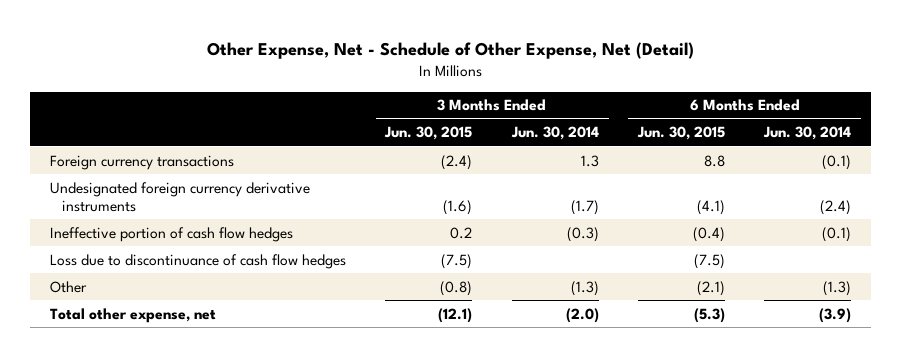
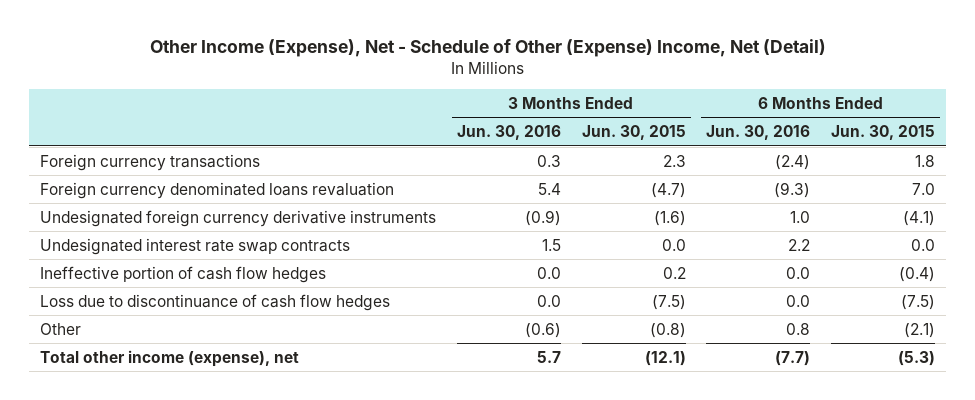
- Other Expense, Net - Schedule of Other Expense, Net (Detail)
+ Other Income (Expense), Net - Schedule of Other (Expense) Income, Net (Detail)
- | 3 Months Ended Jun. 30, 2015 | 3 Months Ended Jun. 30, 2014 | 6 Months Ended Jun. 30, 2015 | 6 Months Ended Jun. 30, 2014
+ | 3 Months Ended Jun. 30, 2016 | 3 Months Ended Jun. 30, 2015 | 6 Months Ended Jun. 30, 2016 | 6 Months Ended Jun. 30, 2015
- Foreign currency transactions | (2.4) | 1.3 | 8.8 | (0.1)
+ Foreign currency transactions | 0.3 | 2.3 | (2.4) | 1.8
+ Foreign currency denominated loans revaluation | 5.4 | (4.7) | (9.3) | 7.0
+ Undesignated interest rate swap contracts | 1.5 | 0.0 | 2.2 | 0.0
- Total other expense, net | (12.1) | (2.0) | (5.3) | (3.9)
+ Total other income (expense), net | 5.7 | (12.1) | (7.7) | (5.3)

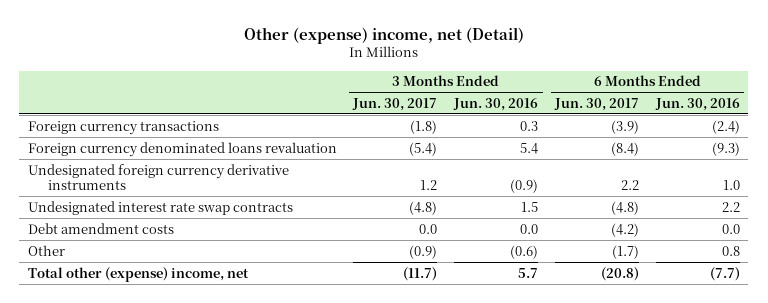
- Other Income (Expense), Net - Schedule of Other (Expense) Income, Net (Detail)
+ Other (expense) income, net (Detail)
- | 3 Months Ended Jun. 30, 2016 | 3 Months Ended Jun. 30, 2015 | 6 Months Ended Jun. 30, 2016 | 6 Months Ended Jun. 30, 2015
+ | 3 Months Ended Jun. 30, 2017 | 3 Months Ended Jun. 30, 2016 | 6 Months Ended Jun. 30, 2017 | 6 Months Ended Jun. 30, 2016
- Ineffective portion of cash flow hedges | 0.0 | 0.2 | 0.0 | (0.4)
- Loss due to discontinuance of cash flow hedges | 0.0 | (7.5) | 0.0 | (7.5)
+ Debt amendment costs | 0.0 | 0.0 | (4.2) | 0.0
- Total other income (expense), net | 5.7 | (12.1) | (7.7) | (5.3)
+ Total other (expense) income, net | (11.7) | 5.7 | (20.8) | (7.7)

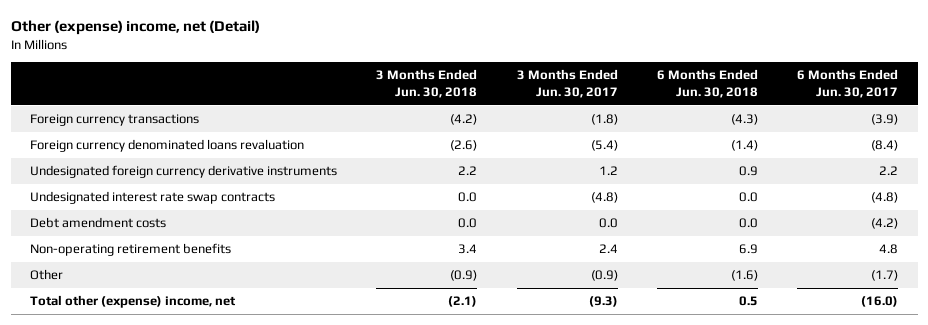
- | 3 Months Ended Jun. 30, 2017 | 3 Months Ended Jun. 30, 2016 | 6 Months Ended Jun. 30, 2017 | 6 Months Ended Jun. 30, 2016
+ | 3 Months Ended Jun. 30, 2018 | 3 Months Ended Jun. 30, 2017 | 6 Months Ended Jun. 30, 2018 | 6 Months Ended Jun. 30, 2017
+ Non-operating retirement benefits | 3.4 | 2.4 | 6.9 | 4.8
- Total other (expense) income, net | (11.7) | 5.7 | (20.8) | (7.7)
+ Total other (expense) income, net | (2.1) | (9.3) | 0.5 | (16.0)

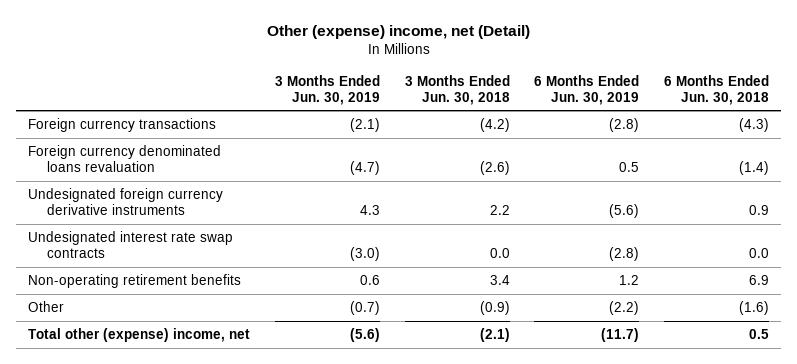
- | 3 Months Ended Jun. 30, 2018 | 3 Months Ended Jun. 30, 2017 | 6 Months Ended Jun. 30, 2018 | 6 Months Ended Jun. 30, 2017
+ | 3 Months Ended Jun. 30, 2019 | 3 Months Ended Jun. 30, 2018 | 6 Months Ended Jun. 30, 2019 | 6 Months Ended Jun. 30, 2018
- Debt amendment costs | 0.0 | 0.0 | 0.0 | (4.2)

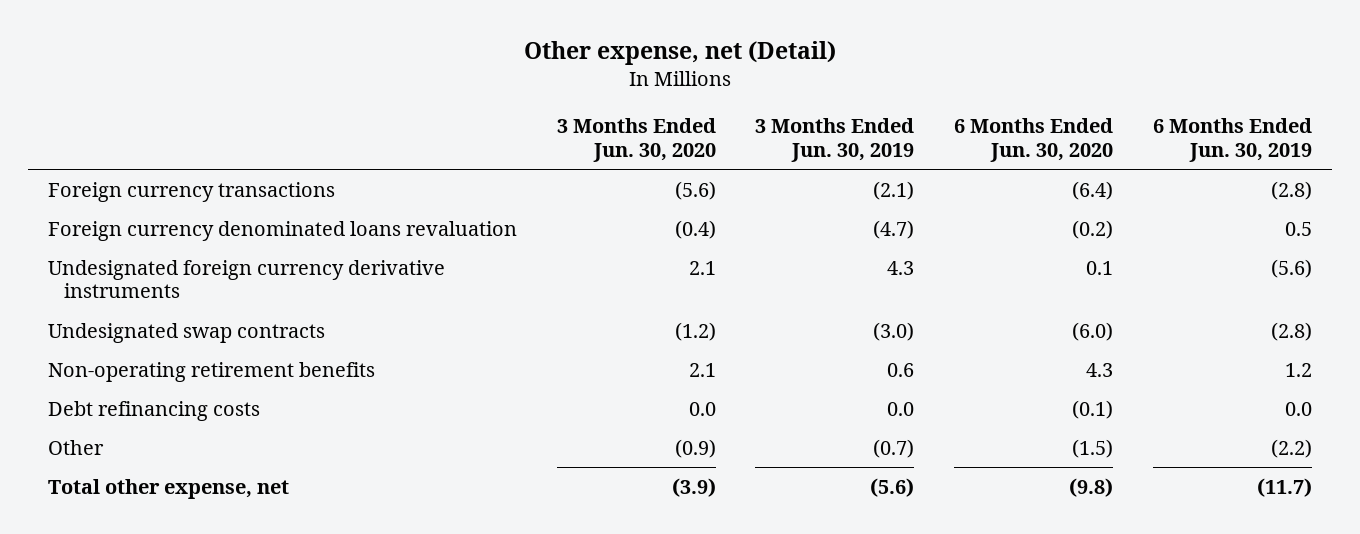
- Other (expense) income, net (Detail)
+ Other expense, net (Detail)
- | 3 Months Ended Jun. 30, 2019 | 3 Months Ended Jun. 30, 2018 | 6 Months Ended Jun. 30, 2019 | 6 Months Ended Jun. 30, 2018
+ | 3 Months Ended Jun. 30, 2020 | 3 Months Ended Jun. 30, 2019 | 6 Months Ended Jun. 30, 2020 | 6 Months Ended Jun. 30, 2019
- Undesignated interest rate swap contracts | (3.0) | 0.0 | (2.8) | 0.0
+ Undesignated swap contracts | (1.2) | (3.0) | (6.0) | (2.8)
+ Debt refinancing costs | 0.0 | 0.0 | (0.1) | 0.0
- Total other (expense) income, net | (5.6) | (2.1) | (11.7) | 0.5
+ Total other expense, net | (3.9) | (5.6) | (9.8) | (11.7)

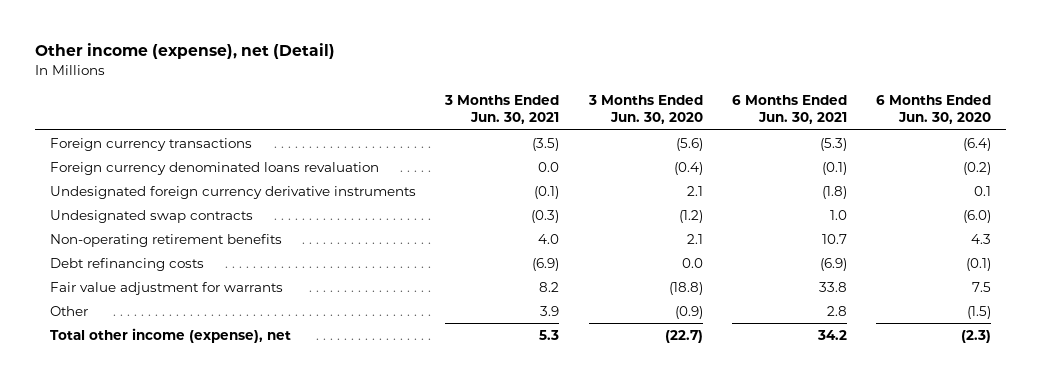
- Other expense, net (Detail)
+ Other income (expense), net (Detail)
- | 3 Months Ended Jun. 30, 2020 | 3 Months Ended Jun. 30, 2019 | 6 Months Ended Jun. 30, 2020 | 6 Months Ended Jun. 30, 2019
+ | 3 Months Ended Jun. 30, 2021 | 3 Months Ended Jun. 30, 2020 | 6 Months Ended Jun. 30, 2021 | 6 Months Ended Jun. 30, 2020
+ Fair value adjustment for warrants | 8.2 | (18.8) | 33.8 | 7.5
- Total other expense, net | (3.9) | (5.6) | (9.8) | (11.7)
+ Total other income (expense), net | 5.3 | (22.7) | 34.2 | (2.3)

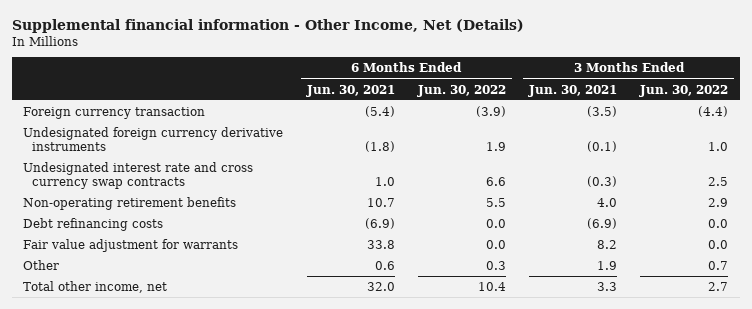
- Other income (expense), net (Detail)
+ Supplemental financial information - Other Income, Net (Details)
- | 3 Months Ended Jun. 30, 2021 | 3 Months Ended Jun. 30, 2020 | 6 Months Ended Jun. 30, 2021 | 6 Months Ended Jun. 30, 2020
+ | 6 Months Ended Jun. 30, 2021 | 6 Months Ended Jun. 30, 2022 | 3 Months Ended Jun. 30, 2021 | 3 Months Ended Jun. 30, 2022
- Foreign currency transactions | (3.5) | (5.6) | (5.3) | (6.4)
- Foreign currency denominated loans revaluation | 0.0 | (0.4) | (0.1) | (0.2)
+ Foreign currency transaction | (5.4) | (3.9) | (3.5) | (4.4)
- Undesignated swap contracts | (0.3) | (1.2) | 1.0 | (6.0)
+ Undesignated interest rate and cross currency swap contracts | 1.0 | 6.6 | (0.3) | 2.5
- Other | 3.9 | (0.9) | 2.8 | (1.5)
- Total other income (expense), net | 5.3 | (22.7) | 34.2 | (2.3)
+ Other | 0.6 | 0.3 | 1.9 | 0.7
+ Total other income, net | 32.0 | 10.4 | 3.3 | 2.7

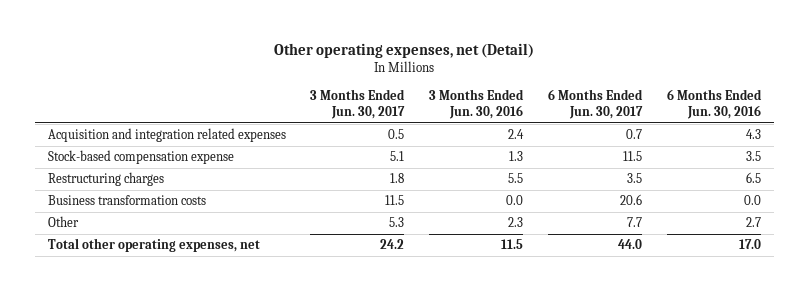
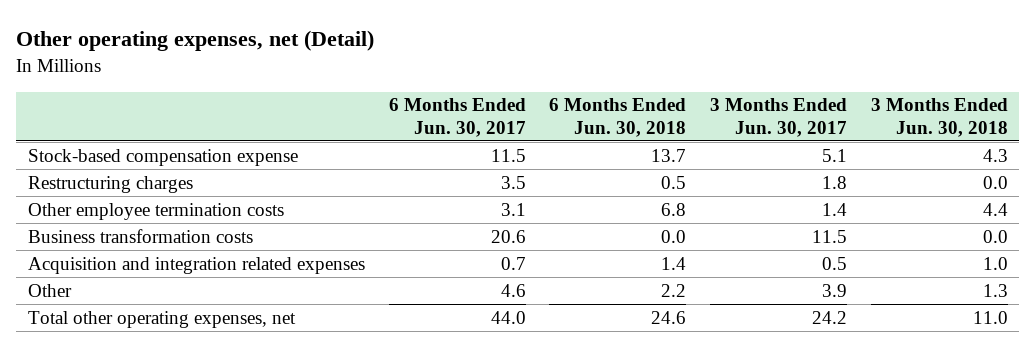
- | 3 Months Ended Jun. 30, 2017 | 3 Months Ended Jun. 30, 2016 | 6 Months Ended Jun. 30, 2017 | 6 Months Ended Jun. 30, 2016
+ | 6 Months Ended Jun. 30, 2017 | 6 Months Ended Jun. 30, 2018 | 3 Months Ended Jun. 30, 2017 | 3 Months Ended Jun. 30, 2018
+ Other employee termination costs | 3.1 | 6.8 | 1.4 | 4.4
- Other | 5.3 | 2.3 | 7.7 | 2.7
moved down: Acquisition and integration related expenses | 0.7 | 1.4 | 0.5 | 1.0
+ Other | 4.6 | 2.2 | 3.9 | 1.3

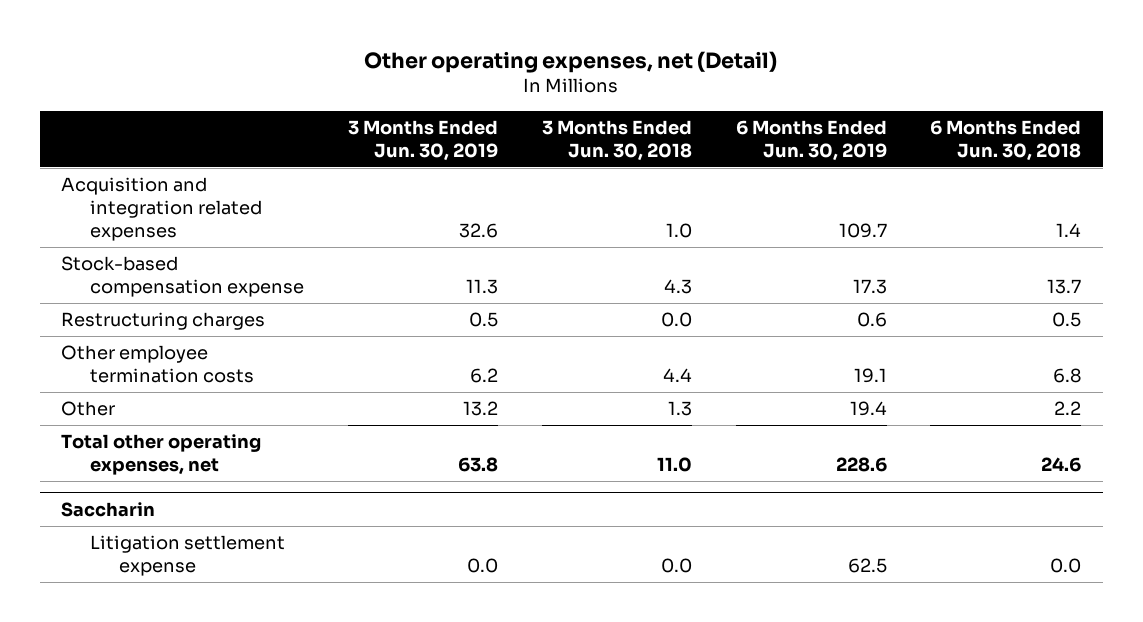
- | 6 Months Ended Jun. 30, 2017 | 6 Months Ended Jun. 30, 2018 | 3 Months Ended Jun. 30, 2017 | 3 Months Ended Jun. 30, 2018
+ | 3 Months Ended Jun. 30, 2019 | 3 Months Ended Jun. 30, 2018 | 6 Months Ended Jun. 30, 2019 | 6 Months Ended Jun. 30, 2018
moved up: Acquisition and integration related expenses | 32.6 | 1.0 | 109.7 | 1.4
- Business transformation costs | 20.6 | 0.0 | 11.5 | 0.0
+ Saccharin
+ Litigation settlement expense | 0.0 | 0.0 | 62.5 | 0.0

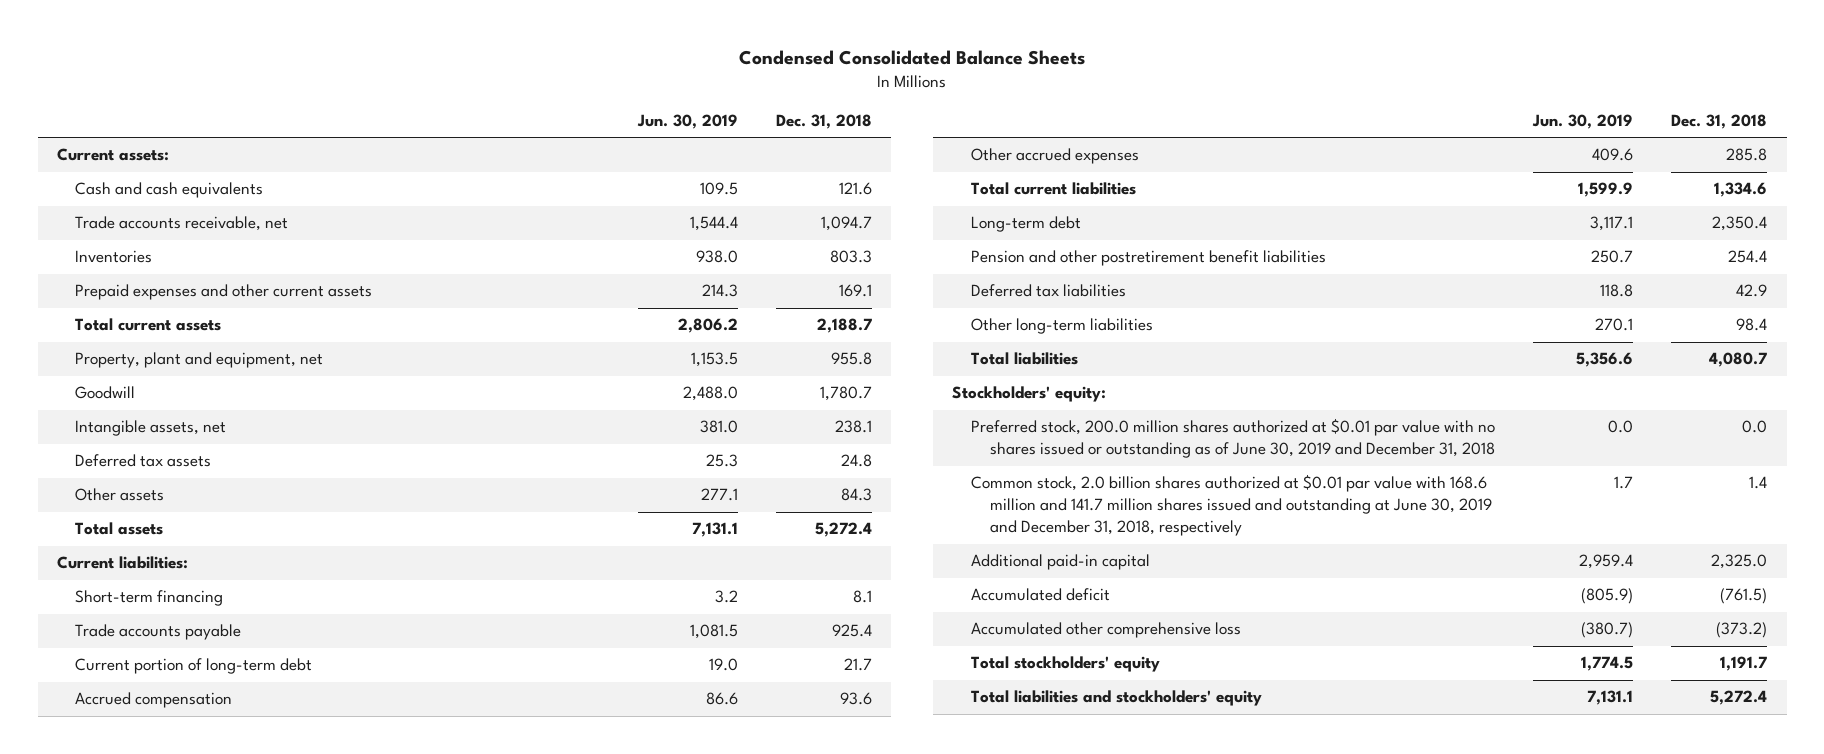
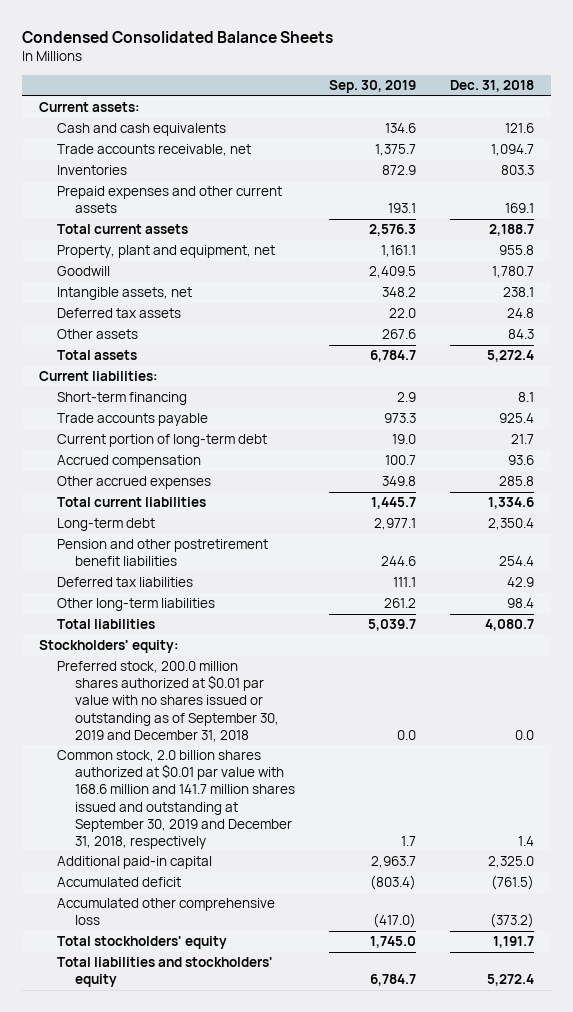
- | Jun. 30, 2019 | Dec. 31, 2018
+ | Sep. 30, 2019 | Dec. 31, 2018
- Preferred stock, 200.0 million shares authorized at $0.01 par value with no shares issued or outstanding as of June 30, 2019 and December 31, 2018 | 0.0 | 0.0
- Common stock, 2.0 billion shares authorized at $0.01 par value with 168.6 million and 141.7 million shares issued and outstanding at June 30, 2019 and December 31, 2018, respectively | 1.7 | 1.4
+ Preferred stock, 200.0 million shares authorized at $0.01 par value with no shares issued or outstanding as of September 30, 2019 and December 31, 2018 | 0.0 | 0.0
+ Common stock, 2.0 billion shares authorized at $0.01 par value with 168.6 million and 141.7 million shares issued and outstanding at September 30, 2019 and December 31, 2018, respectively | 1.7 | 1.4

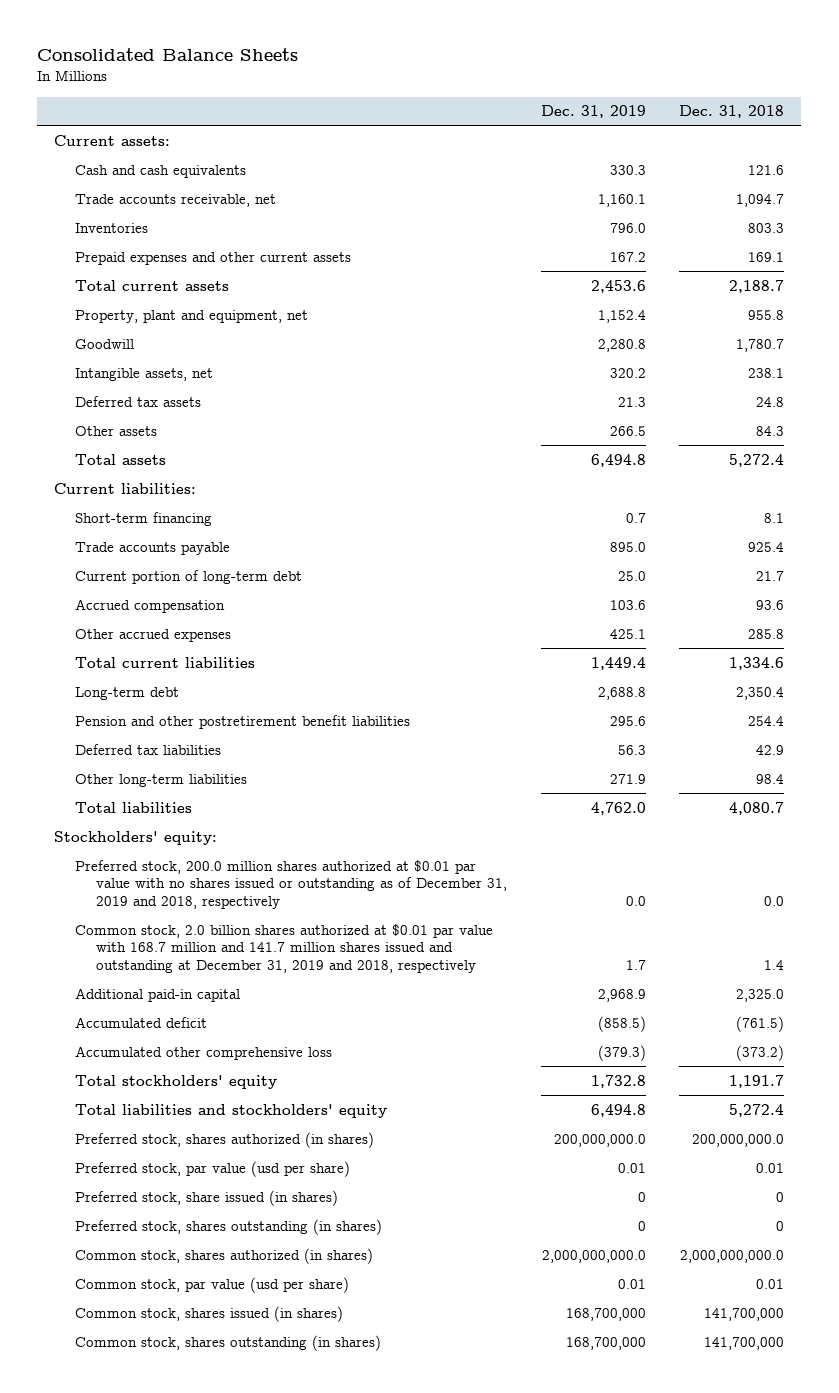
- Condensed Consolidated Balance Sheets
+ Consolidated Balance Sheets
- | Sep. 30, 2019 | Dec. 31, 2018
+ | Dec. 31, 2019 | Dec. 31, 2018
- Preferred stock, 200.0 million shares authorized at $0.01 par value with no shares issued or outstanding as of September 30, 2019 and December 31, 2018 | 0.0 | 0.0
- Common stock, 2.0 billion shares authorized at $0.01 par value with 168.6 million and 141.7 million shares issued and outstanding at September 30, 2019 and December 31, 2018, respectively | 1.7 | 1.4
+ Preferred stock, 200.0 million shares authorized at $0.01 par value with no shares issued or outstanding as of December 31, 2019 and 2018, respectively | 0.0 | 0.0
+ Common stock, 2.0 billion shares authorized at $0.01 par value with 168.7 million and 141.7 million shares issued and outstanding at December 31, 2019 and 2018, respectively | 1.7 | 1.4
+ Preferred stock, shares authorized (in shares) | 200,000,000.0 | 200,000,000.0
+ Preferred stock, par value (usd per share) | 0.01 | 0.01
+ Preferred stock, share issued (in shares) | 0 | 0
+ Preferred stock, shares outstanding (in shares) | 0 | 0
+ Common stock, shares authorized (in shares) | 2,000,000,000.0 | 2,000,000,000.0
+ Common stock, par value (usd per share) | 0.01 | 0.01
+ Common stock, shares issued (in shares) | 168,700,000 | 141,700,000
+ Common stock, shares outstanding (in shares) | 168,700,000 | 141,700,000

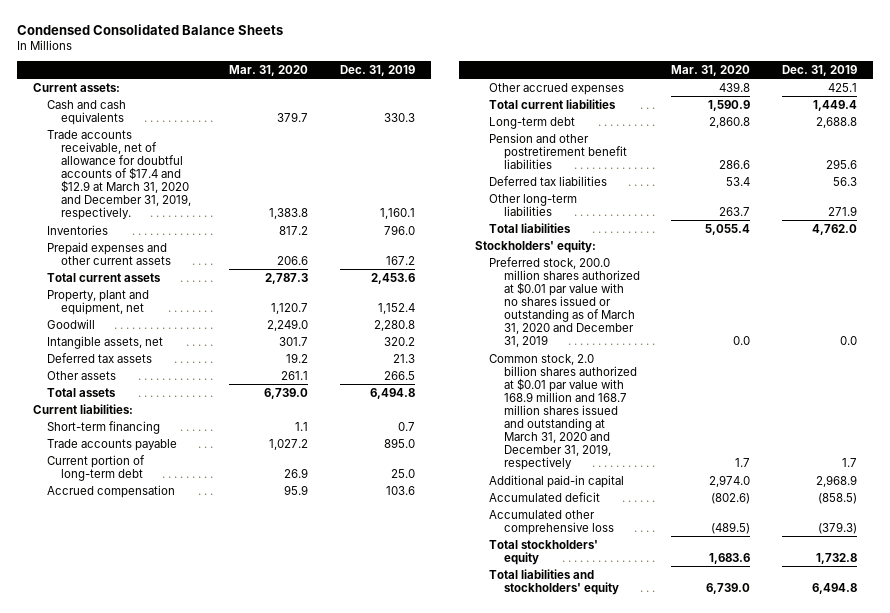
- Consolidated Balance Sheets
+ Condensed Consolidated Balance Sheets
- | Dec. 31, 2019 | Dec. 31, 2018
+ | Mar. 31, 2020 | Dec. 31, 2019
- Trade accounts receivable, net | 1,160.1 | 1,094.7
+ Trade accounts receivable, net of allowance for doubtful accounts of $17.4 and $12.9 at March 31, 2020 and December 31, 2019, respectively. | 1,383.8 | 1,160.1
- Preferred stock, 200.0 million shares authorized at $0.01 par value with no shares issued or outstanding as of December 31, 2019 and 2018, respectively | 0.0 | 0.0
- Common stock, 2.0 billion shares authorized at $0.01 par value with 168.7 million and 141.7 million shares issued and outstanding at December 31, 2019 and 2018, respectively | 1.7 | 1.4
+ Preferred stock, 200.0 million shares authorized at $0.01 par value with no shares issued or outstanding as of March 31, 2020 and December 31, 2019 | 0.0 | 0.0
+ Common stock, 2.0 billion shares authorized at $0.01 par value with 168.9 million and 168.7 million shares issued and outstanding at March 31, 2020 and December 31, 2019, respectively | 1.7 | 1.7
- Preferred stock, shares authorized (in shares) | 200,000,000.0 | 200,000,000.0
- Preferred stock, par value (usd per share) | 0.01 | 0.01
- Preferred stock, share issued (in shares) | 0 | 0
- Preferred stock, shares outstanding (in shares) | 0 | 0
- Common stock, shares authorized (in shares) | 2,000,000,000.0 | 2,000,000,000.0
- Common stock, par value (usd per share) | 0.01 | 0.01
- Common stock, shares issued (in shares) | 168,700,000 | 141,700,000
- Common stock, shares outstanding (in shares) | 168,700,000 | 141,700,000

